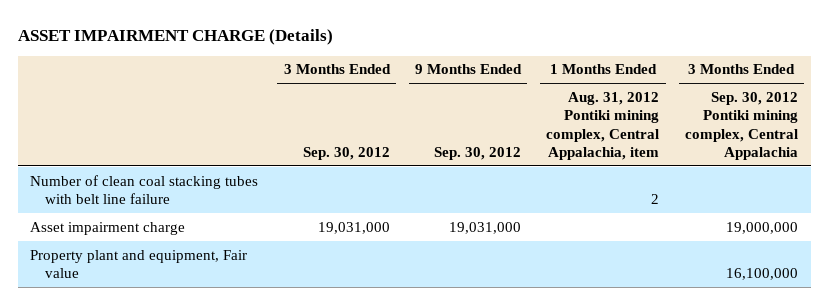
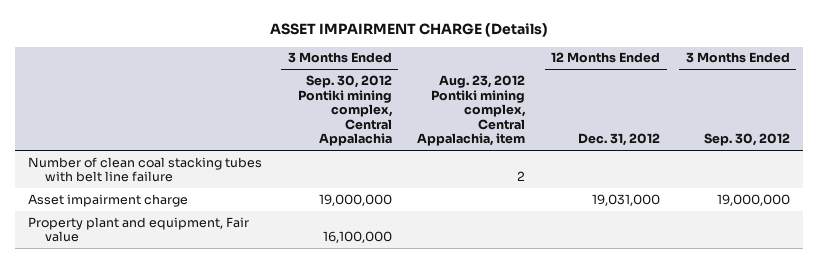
- | 3 Months Ended Sep. 30, 2012 | 9 Months Ended Sep. 30, 2012 | 1 Months Ended Aug. 31, 2012 Pontiki mining complex, Central Appalachia, item | 3 Months Ended Sep. 30, 2012 Pontiki mining complex, Central Appalachia
+ | 3 Months Ended Sep. 30, 2012 Pontiki mining complex, Central Appalachia | Aug. 23, 2012 Pontiki mining complex, Central Appalachia, item | 12 Months Ended Dec. 31, 2012 | 3 Months Ended Sep. 30, 2012
- Asset impairment charge | 19,031,000 | 19,031,000 | | 19,000,000
+ Asset impairment charge | 19,000,000 | | 19,031,000 | 19,000,000

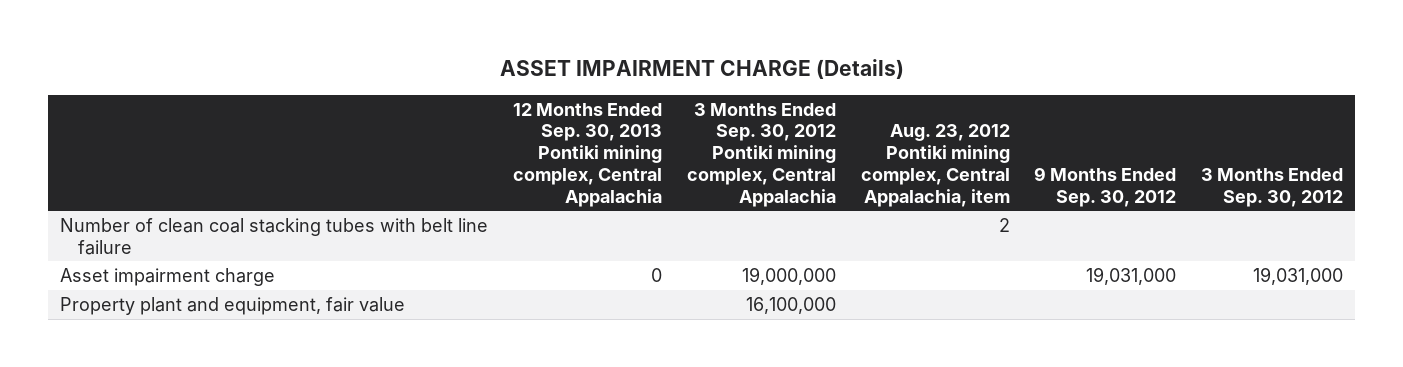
- | 3 Months Ended Sep. 30, 2012 Pontiki mining complex, Central Appalachia | Aug. 23, 2012 Pontiki mining complex, Central Appalachia, item | 12 Months Ended Dec. 31, 2012 | 3 Months Ended Sep. 30, 2012
+ | 12 Months Ended Sep. 30, 2013 Pontiki mining complex, Central Appalachia | 3 Months Ended Sep. 30, 2012 Pontiki mining complex, Central Appalachia | Aug. 23, 2012 Pontiki mining complex, Central Appalachia, item | 9 Months Ended Sep. 30, 2012 | 3 Months Ended Sep. 30, 2012
- Asset impairment charge | 19,000,000 | | 19,031,000 | 19,000,000
- Property plant and equipment, Fair value | 16,100,000 | | |
+ Asset impairment charge | 0 | 19,000,000 | | 19,031,000 | 19,031,000
+ Property plant and equipment, fair value | | 16,100,000 | | |

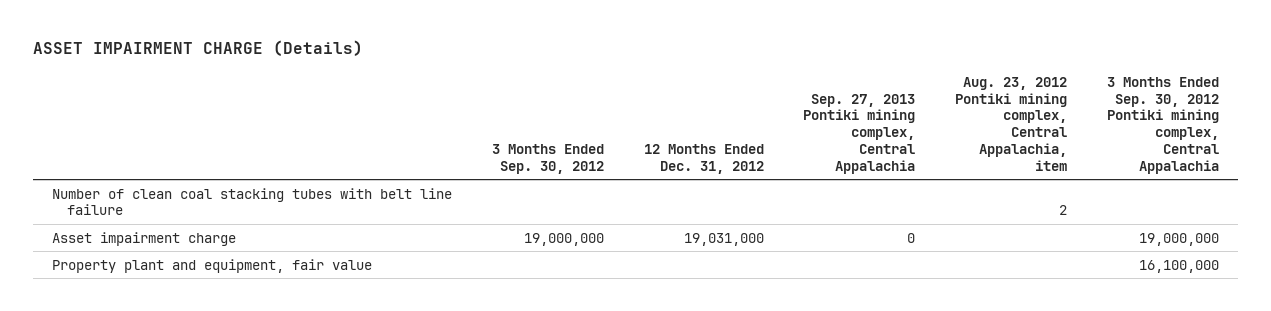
- | 12 Months Ended Sep. 30, 2013 Pontiki mining complex, Central Appalachia | 3 Months Ended Sep. 30, 2012 Pontiki mining complex, Central Appalachia | Aug. 23, 2012 Pontiki mining complex, Central Appalachia, item | 9 Months Ended Sep. 30, 2012 | 3 Months Ended Sep. 30, 2012
+ | 3 Months Ended Sep. 30, 2012 | 12 Months Ended Dec. 31, 2012 | Sep. 27, 2013 Pontiki mining complex, Central Appalachia | Aug. 23, 2012 Pontiki mining complex, Central Appalachia, item | 3 Months Ended Sep. 30, 2012 Pontiki mining complex, Central Appalachia
- Asset impairment charge | 0 | 19,000,000 | | 19,031,000 | 19,031,000
+ Asset impairment charge | 19,000,000 | 19,031,000 | 0 | | 19,000,000

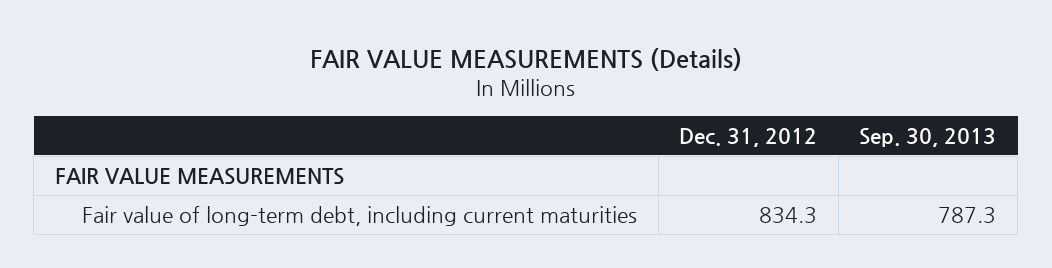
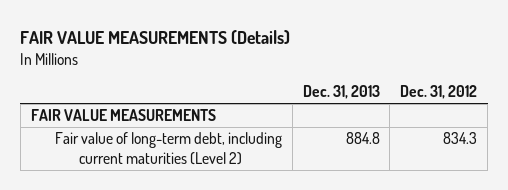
- | Dec. 31, 2012 | Sep. 30, 2013
+ | Dec. 31, 2013 | Dec. 31, 2012
- Fair value of long-term debt, including current maturities | 834.3 | 787.3
+ Fair value of long-term debt, including current maturities (Level 2) | 884.8 | 834.3

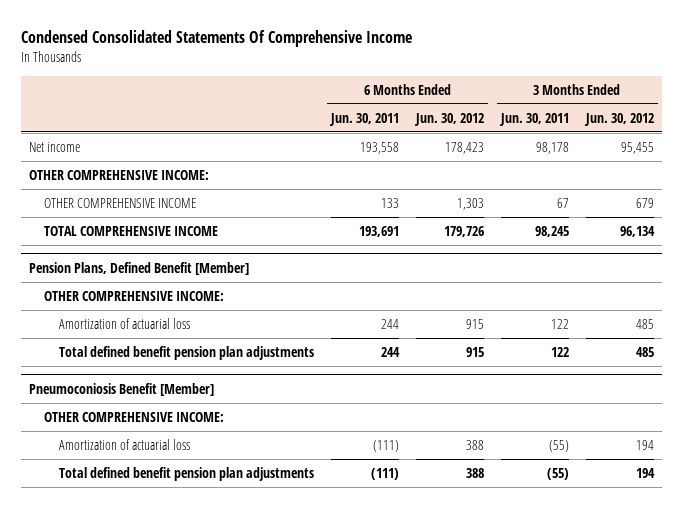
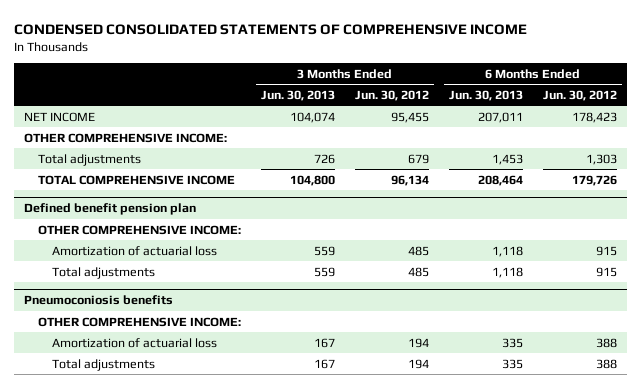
- Condensed Consolidated Statements Of Comprehensive Income
+ CONDENSED CONSOLIDATED STATEMENTS OF COMPREHENSIVE INCOME
- | 6 Months Ended Jun. 30, 2011 | 6 Months Ended Jun. 30, 2012 | 3 Months Ended Jun. 30, 2011 | 3 Months Ended Jun. 30, 2012
+ | 3 Months Ended Jun. 30, 2013 | 3 Months Ended Jun. 30, 2012 | 6 Months Ended Jun. 30, 2013 | 6 Months Ended Jun. 30, 2012
- Net income | 193,558 | 178,423 | 98,178 | 95,455
+ NET INCOME | 104,074 | 95,455 | 207,011 | 178,423
- OTHER COMPREHENSIVE INCOME | 133 | 1,303 | 67 | 679
+ Total adjustments | 726 | 679 | 1,453 | 1,303
- Pension Plans, Defined Benefit [Member]
+ Defined benefit pension plan
- Total defined benefit pension plan adjustments | 244 | 915 | 122 | 485
- Pneumoconiosis Benefit [Member]
+ Total adjustments | 559 | 485 | 1,118 | 915
+ Pneumoconiosis benefits
- Total defined benefit pension plan adjustments | (111) | 388 | (55) | 194
+ Total adjustments | 167 | 194 | 335 | 388

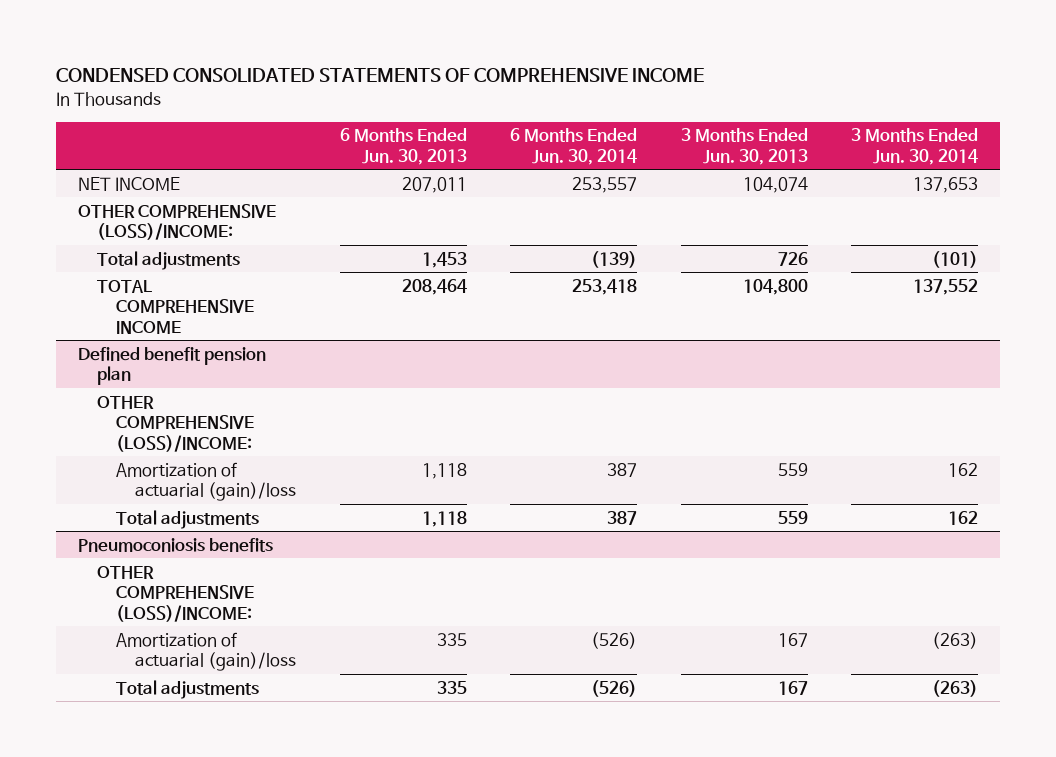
- | 3 Months Ended Jun. 30, 2013 | 3 Months Ended Jun. 30, 2012 | 6 Months Ended Jun. 30, 2013 | 6 Months Ended Jun. 30, 2012
+ | 6 Months Ended Jun. 30, 2013 | 6 Months Ended Jun. 30, 2014 | 3 Months Ended Jun. 30, 2013 | 3 Months Ended Jun. 30, 2014
- OTHER COMPREHENSIVE INCOME:
+ OTHER COMPREHENSIVE (LOSS)/INCOME:
@ Defined benefit pension plan
- OTHER COMPREHENSIVE INCOME:
- Amortization of actuarial loss | 559 | 485 | 1,118 | 915
+ OTHER COMPREHENSIVE (LOSS)/INCOME:
+ Amortization of actuarial (gain)/loss | 1,118 | 387 | 559 | 162
@ Pneumoconiosis benefits
- OTHER COMPREHENSIVE INCOME:
- Amortization of actuarial loss | 167 | 194 | 335 | 388
+ OTHER COMPREHENSIVE (LOSS)/INCOME:
+ Amortization of actuarial (gain)/loss | 335 | (526) | 167 | (263)

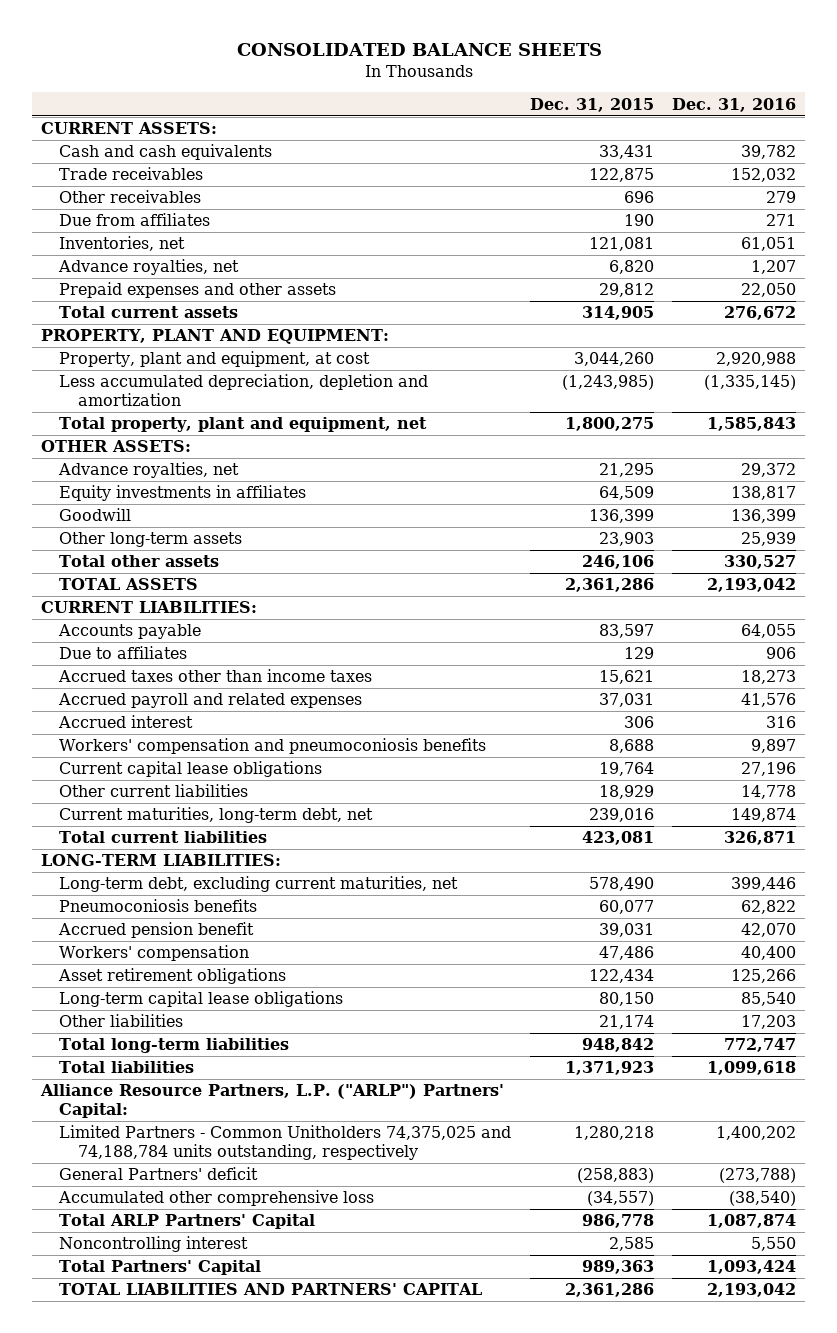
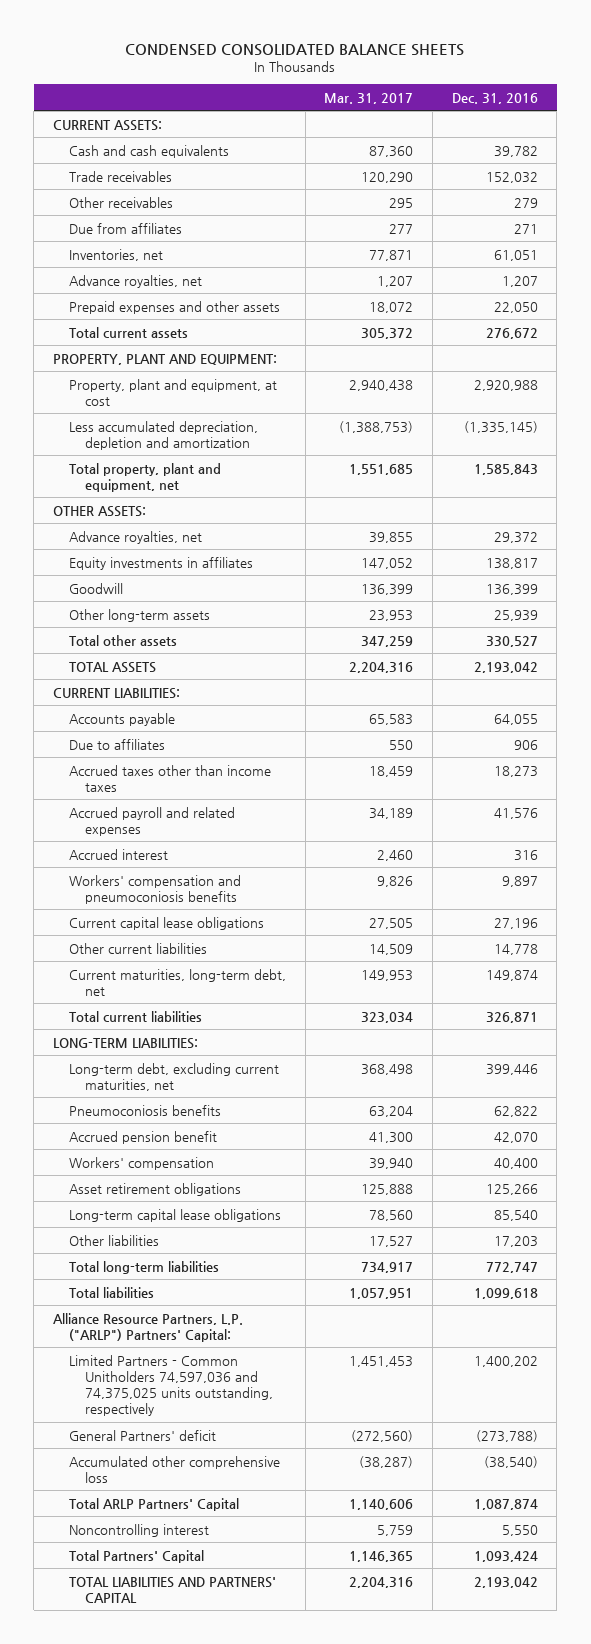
- CONSOLIDATED BALANCE SHEETS
+ CONDENSED CONSOLIDATED BALANCE SHEETS
- | Dec. 31, 2015 | Dec. 31, 2016
+ | Mar. 31, 2017 | Dec. 31, 2016
- Limited Partners - Common Unitholders 74,375,025 and 74,188,784 units outstanding, respectively | 1,280,218 | 1,400,202
+ Limited Partners - Common Unitholders 74,597,036 and 74,375,025 units outstanding, respectively | 1,451,453 | 1,400,202

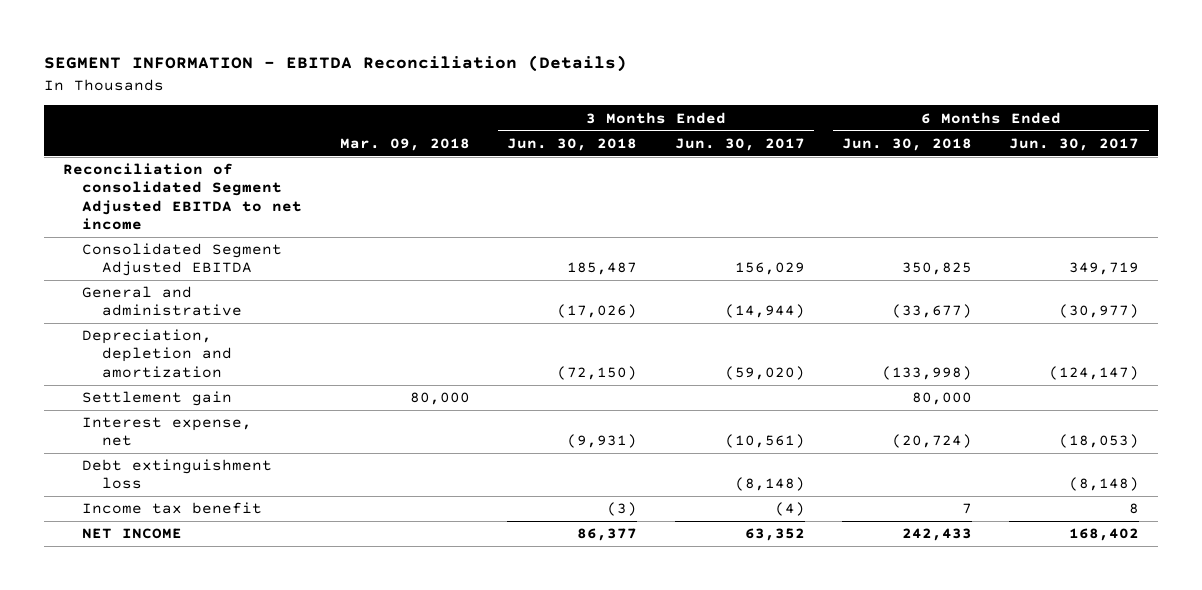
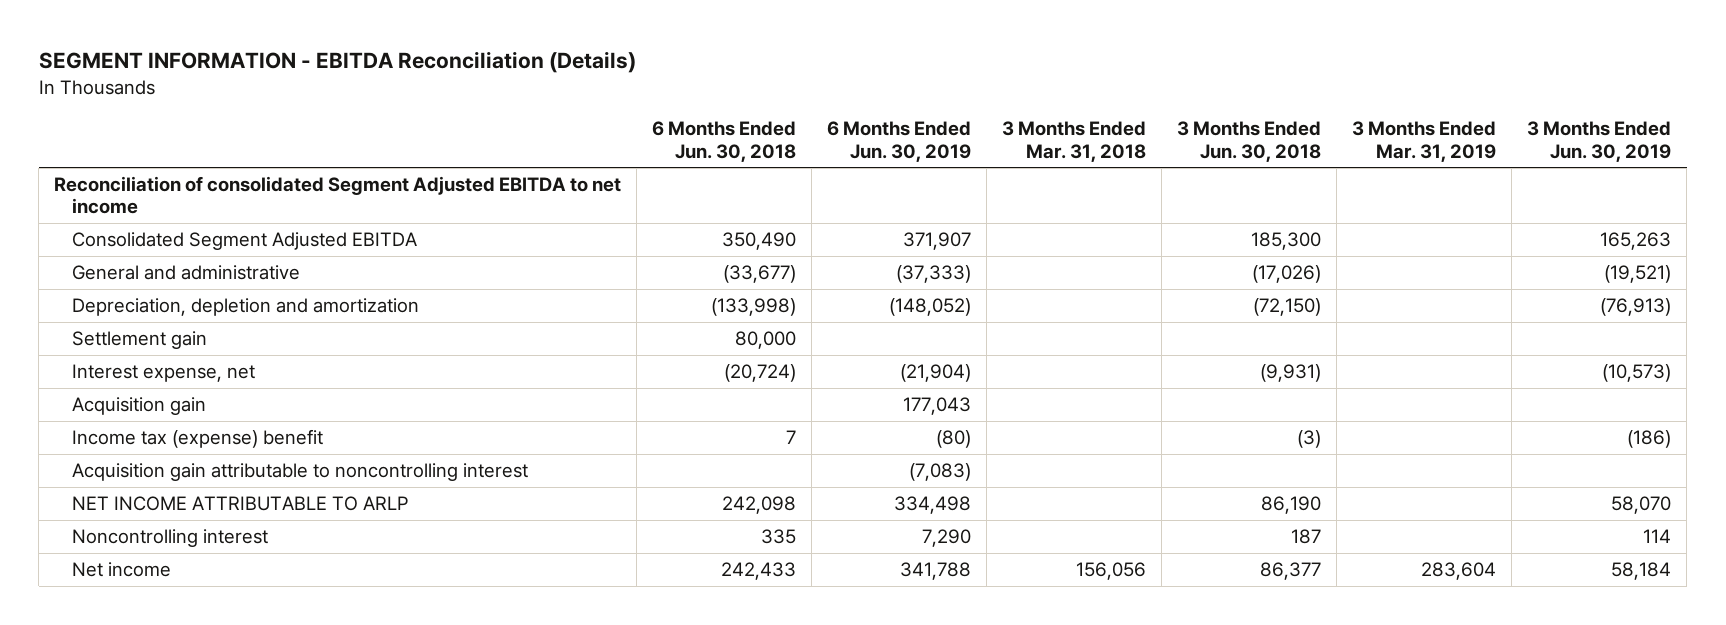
- | Mar. 09, 2018 | 3 Months Ended Jun. 30, 2018 | 3 Months Ended Jun. 30, 2017 | 6 Months Ended Jun. 30, 2018 | 6 Months Ended Jun. 30, 2017
+ | 6 Months Ended Jun. 30, 2018 | 6 Months Ended Jun. 30, 2019 | 3 Months Ended Mar. 31, 2018 | 3 Months Ended Jun. 30, 2018 | 3 Months Ended Mar. 31, 2019 | 3 Months Ended Jun. 30, 2019
- Consolidated Segment Adjusted EBITDA | | 185,487 | 156,029 | 350,825 | 349,719
+ Consolidated Segment Adjusted EBITDA | 350,490 | 371,907 | | 185,300 | | 165,263
- Debt extinguishment loss | | | (8,148) | | (8,148)
- Income tax benefit | | (3) | (4) | 7 | 8
- NET INCOME | | 86,377 | 63,352 | 242,433 | 168,402
+ Acquisition gain | | 177,043 | | | |
+ Income tax (expense) benefit | 7 | (80) | | (3) | | (186)
+ Acquisition gain attributable to noncontrolling interest | | (7,083) | | | |
+ NET INCOME ATTRIBUTABLE TO ARLP | 242,098 | 334,498 | | 86,190 | | 58,070
+ Noncontrolling interest | 335 | 7,290 | | 187 | | 114
+ Net income | 242,433 | 341,788 | 156,056 | 86,377 | 283,604 | 58,184

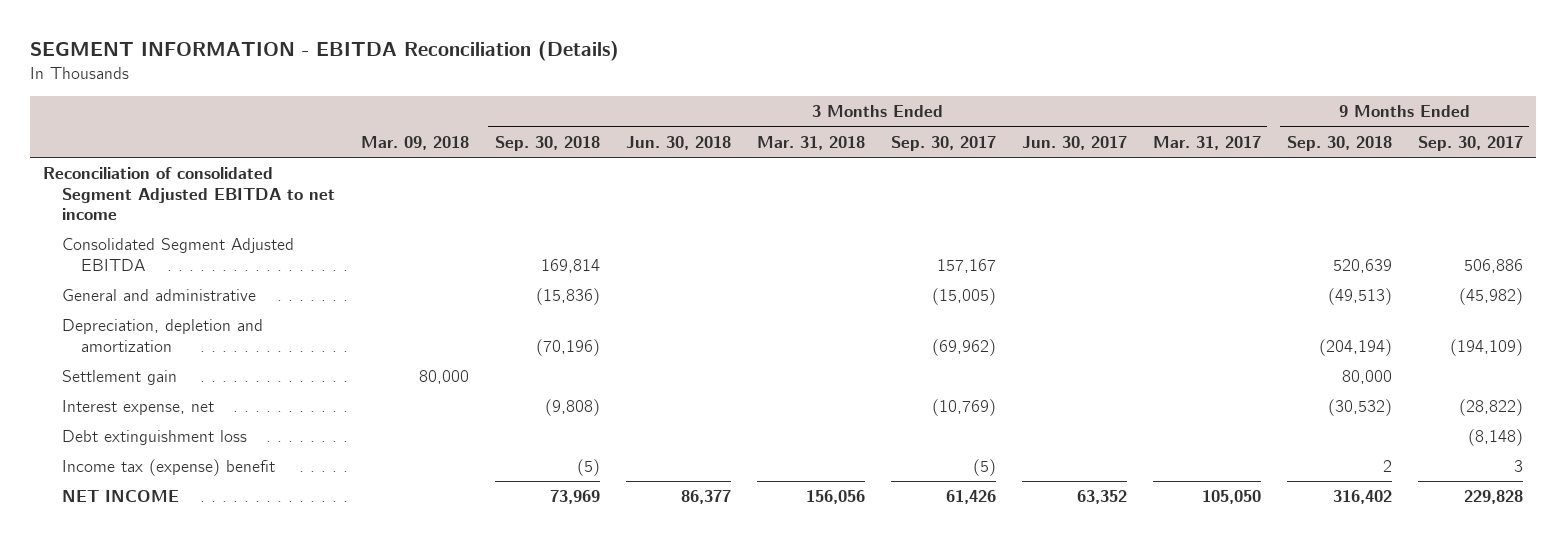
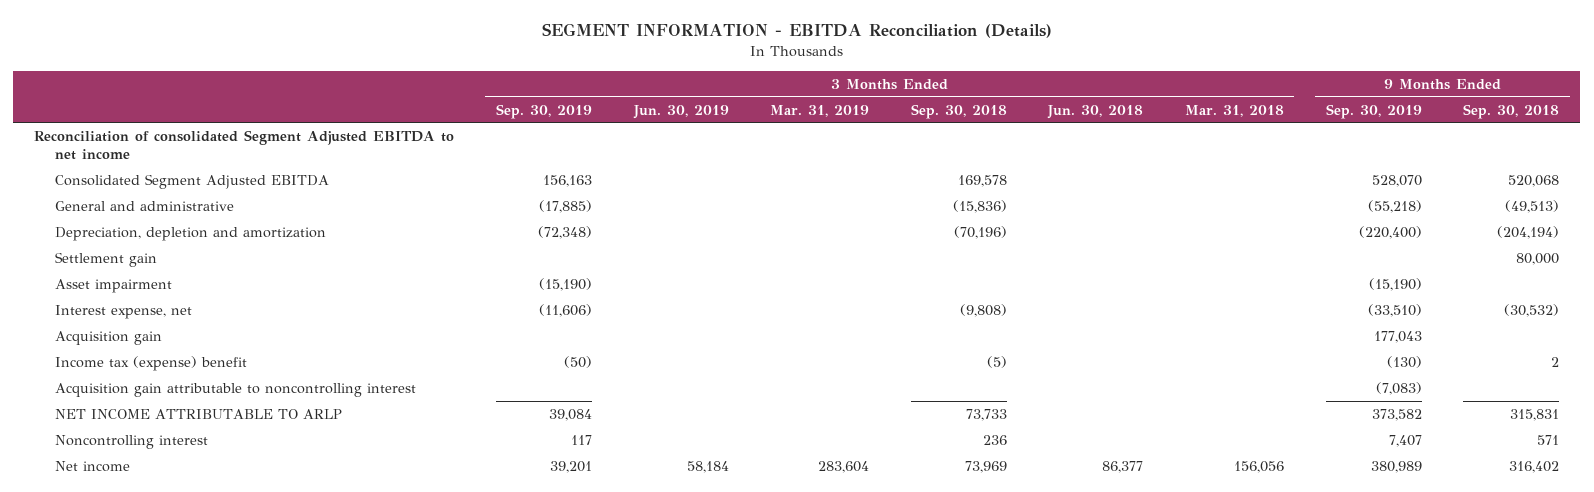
- | Mar. 09, 2018 | 3 Months Ended Sep. 30, 2018 | 3 Months Ended Jun. 30, 2018 | 3 Months Ended Mar. 31, 2018 | 3 Months Ended Sep. 30, 2017 | 3 Months Ended Jun. 30, 2017 | 3 Months Ended Mar. 31, 2017 | 9 Months Ended Sep. 30, 2018 | 9 Months Ended Sep. 30, 2017
+ | 3 Months Ended Sep. 30, 2019 | 3 Months Ended Jun. 30, 2019 | 3 Months Ended Mar. 31, 2019 | 3 Months Ended Sep. 30, 2018 | 3 Months Ended Jun. 30, 2018 | 3 Months Ended Mar. 31, 2018 | 9 Months Ended Sep. 30, 2019 | 9 Months Ended Sep. 30, 2018
- Consolidated Segment Adjusted EBITDA | | 169,814 | | | 157,167 | | | 520,639 | 506,886
+ Consolidated Segment Adjusted EBITDA | 156,163 | | | 169,578 | | | 528,070 | 520,068
+ Asset impairment | (15,190) | | | | | | (15,190) |
- Debt extinguishment loss | | | | | | | | | (8,148)
+ Acquisition gain | | | | | | | 177,043 |
- NET INCOME | | 73,969 | 86,377 | 156,056 | 61,426 | 63,352 | 105,050 | 316,402 | 229,828
+ Acquisition gain attributable to noncontrolling interest | | | | | | | (7,083) |
+ NET INCOME ATTRIBUTABLE TO ARLP | 39,084 | | | 73,733 | | | 373,582 | 315,831
+ Noncontrolling interest | 117 | | | 236 | | | 7,407 | 571
+ Net income | 39,201 | 58,184 | 283,604 | 73,969 | 86,377 | 156,056 | 380,989 | 316,402

